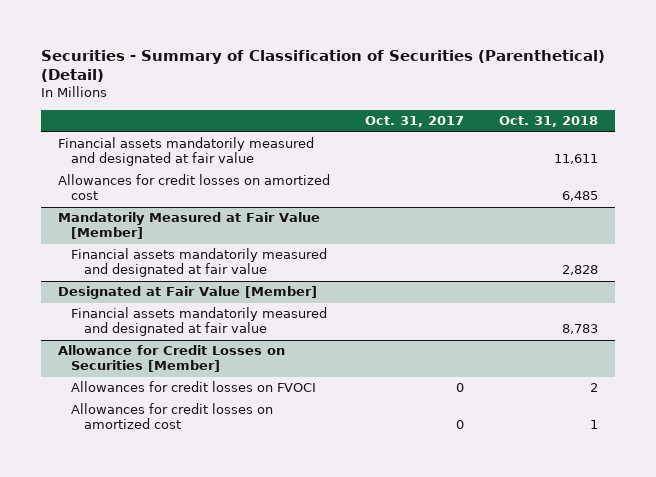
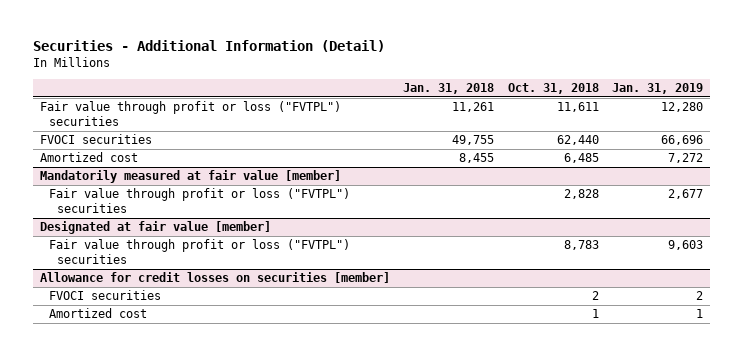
- Securities - Summary of Classification of Securities (Parenthetical) (Detail)
+ Securities - Additional Information (Detail)
- | Oct. 31, 2017 | Oct. 31, 2018
+ | Jan. 31, 2018 | Oct. 31, 2018 | Jan. 31, 2019
- Financial assets mandatorily measured and designated at fair value | | 11,611
- Allowances for credit losses on amortized cost | | 6,485
- Mandatorily Measured at Fair Value [Member]
- Financial assets mandatorily measured and designated at fair value | | 2,828
- Designated at Fair Value [Member]
- Financial assets mandatorily measured and designated at fair value | | 8,783
- Allowance for Credit Losses on Securities [Member]
- Allowances for credit losses on FVOCI | 0 | 2
- Allowances for credit losses on amortized cost | 0 | 1
+ Fair value through profit or loss ("FVTPL") securities | 11,261 | 11,611 | 12,280
+ FVOCI securities | 49,755 | 62,440 | 66,696
+ Amortized cost | 8,455 | 6,485 | 7,272
+ Mandatorily measured at fair value [member]
+ Fair value through profit or loss ("FVTPL") securities | | 2,828 | 2,677
+ Designated at fair value [member]
+ Fair value through profit or loss ("FVTPL") securities | | 8,783 | 9,603
+ Allowance for credit losses on securities [member]
+ FVOCI securities | | 2 | 2
+ Amortized cost | | 1 | 1

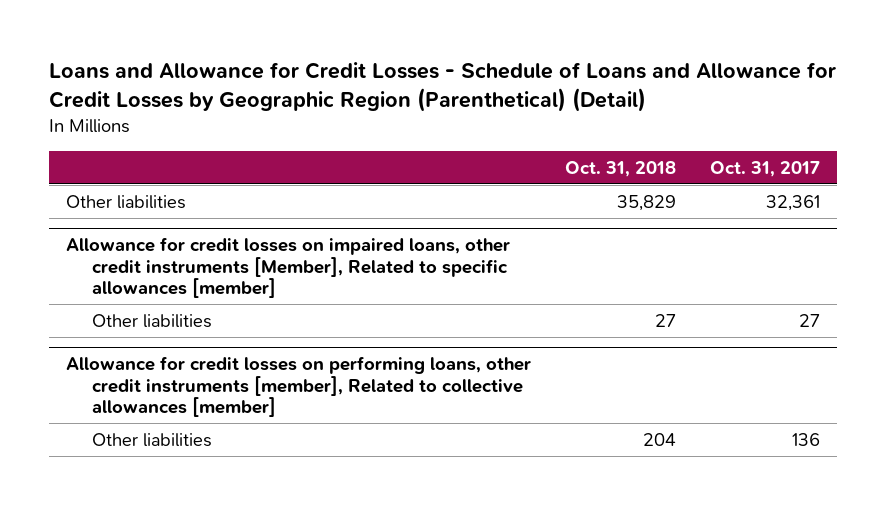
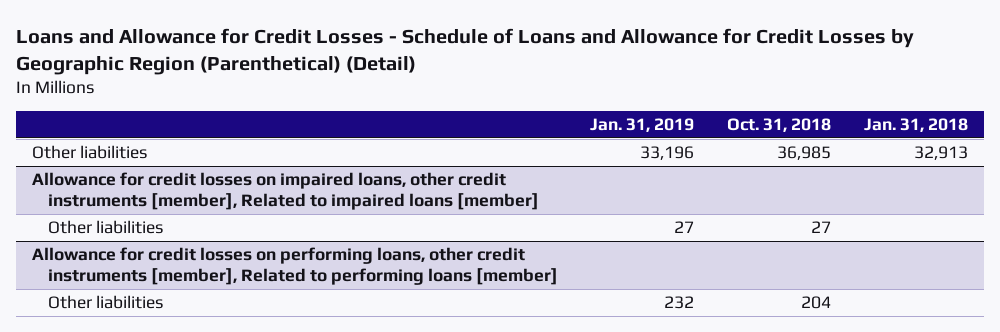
- | Oct. 31, 2018 | Oct. 31, 2017
+ | Jan. 31, 2019 | Oct. 31, 2018 | Jan. 31, 2018
- Other liabilities | 35,829 | 32,361
- Allowance for credit losses on impaired loans, other credit instruments [Member], Related to specific allowances [member]
+ Other liabilities | 33,196 | 36,985 | 32,913
+ Allowance for credit losses on impaired loans, other credit instruments [member], Related to impaired loans [member]
- Allowance for credit losses on performing loans, other credit instruments [member], Related to collective allowances [member]
+ Allowance for credit losses on performing loans, other credit instruments [member], Related to performing loans [member]

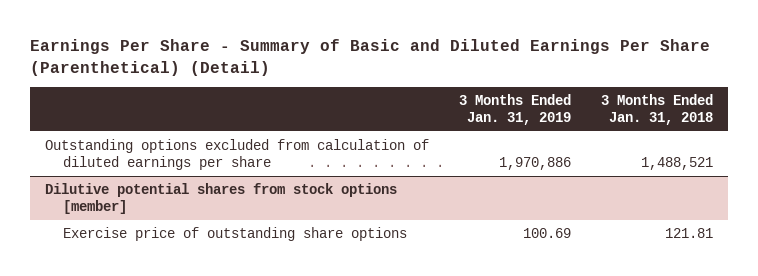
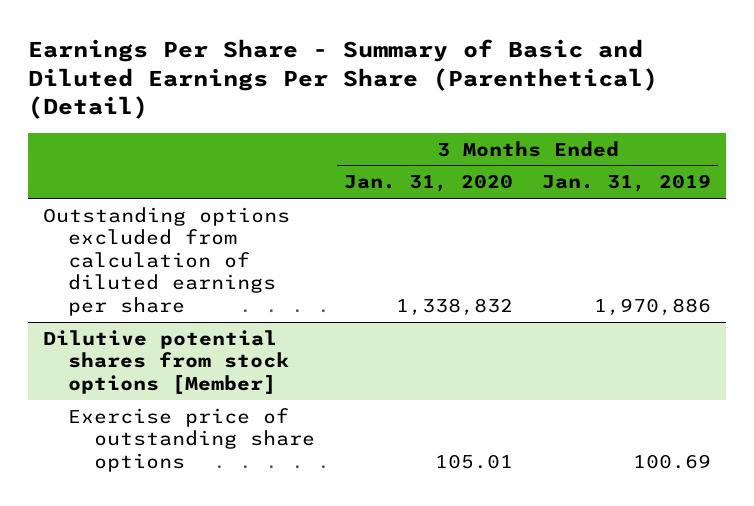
- | 3 Months Ended Jan. 31, 2019 | 3 Months Ended Jan. 31, 2018
+ | 3 Months Ended Jan. 31, 2020 | 3 Months Ended Jan. 31, 2019
- Dilutive potential shares from stock options [member]
+ Dilutive potential shares from stock options [Member]

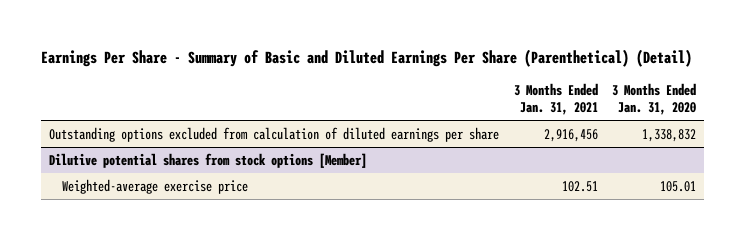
- | 3 Months Ended Jan. 31, 2020 | 3 Months Ended Jan. 31, 2019
+ | 3 Months Ended Jan. 31, 2021 | 3 Months Ended Jan. 31, 2020
@ Dilutive potential shares from stock options [Member]
- Exercise price of outstanding share options | 105.01 | 100.69
+ Weighted-average exercise price | 102.51 | 105.01

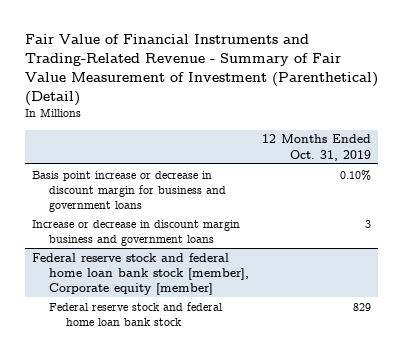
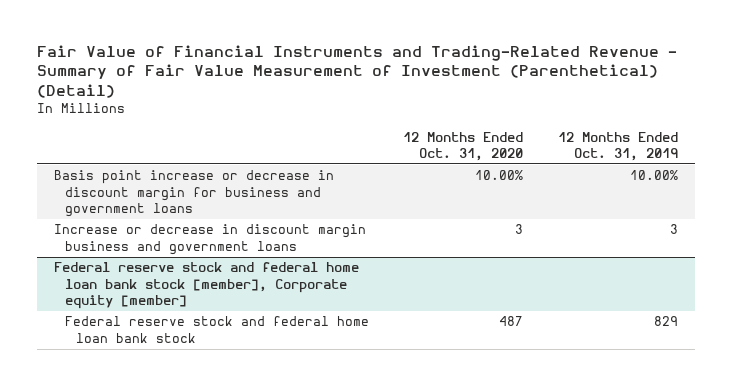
- | 12 Months Ended Oct. 31, 2019
+ | 12 Months Ended Oct. 31, 2020 | 12 Months Ended Oct. 31, 2019
- Basis point increase or decrease in discount margin for business and government loans | 0.10%
+ Basis point increase or decrease in discount margin for business and government loans | 10.00% | 10.00%

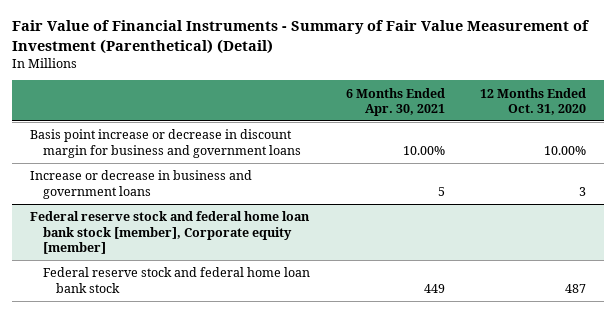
- Fair Value of Financial Instruments and Trading-Related Revenue - Summary of Fair Value Measurement of Investment (Parenthetical) (Detail)
+ Fair Value of Financial Instruments - Summary of Fair Value Measurement of Investment (Parenthetical) (Detail)
- | 12 Months Ended Oct. 31, 2020 | 12 Months Ended Oct. 31, 2019
+ | 6 Months Ended Apr. 30, 2021 | 12 Months Ended Oct. 31, 2020
- Increase or decrease in discount margin business and government loans | 3 | 3
+ Increase or decrease in business and government loans | 5 | 3

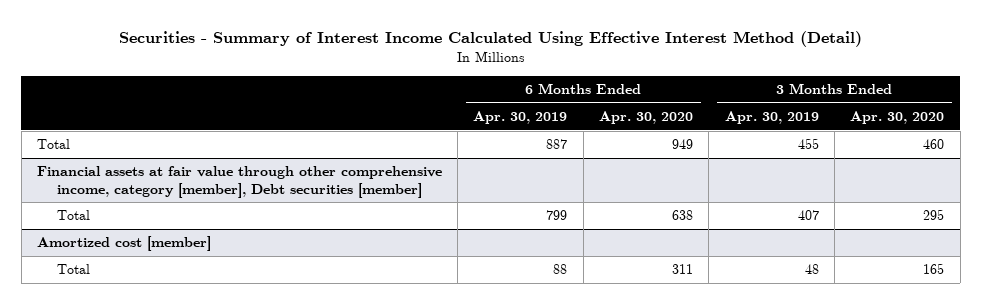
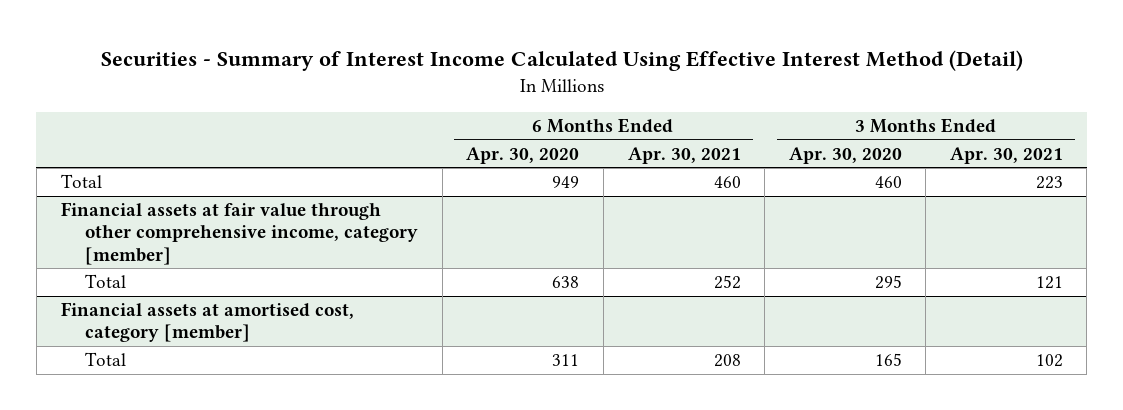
- | 6 Months Ended Apr. 30, 2019 | 6 Months Ended Apr. 30, 2020 | 3 Months Ended Apr. 30, 2019 | 3 Months Ended Apr. 30, 2020
+ | 6 Months Ended Apr. 30, 2020 | 6 Months Ended Apr. 30, 2021 | 3 Months Ended Apr. 30, 2020 | 3 Months Ended Apr. 30, 2021
- Financial assets at fair value through other comprehensive income, category [member], Debt securities [member]
+ Financial assets at fair value through other comprehensive income, category [member]
- Amortized cost [member]
+ Financial assets at amortised cost, category [member]

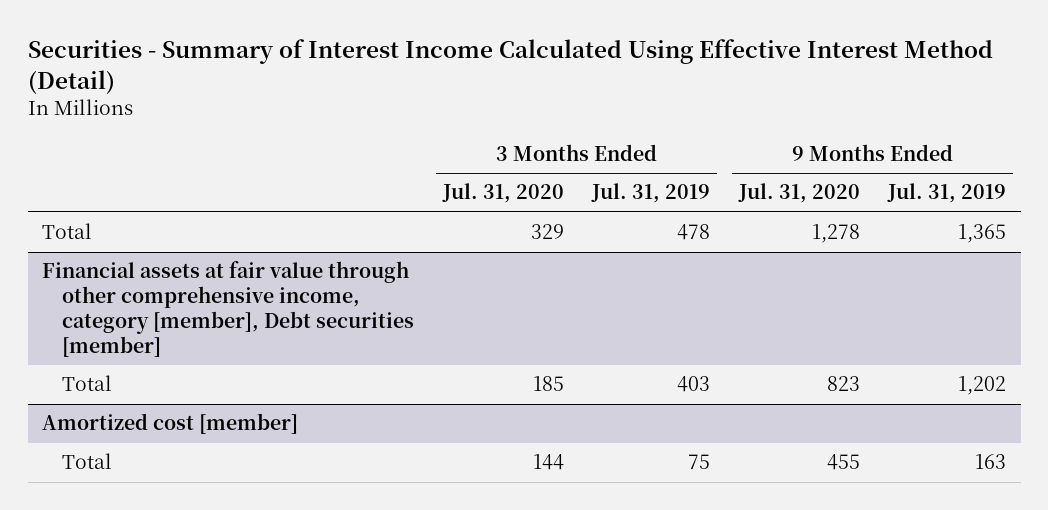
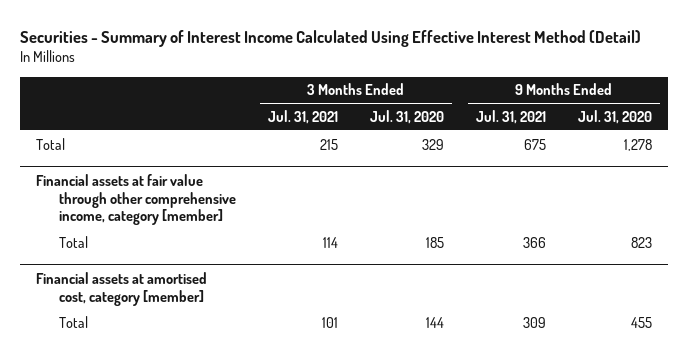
- | 3 Months Ended Jul. 31, 2020 | 3 Months Ended Jul. 31, 2019 | 9 Months Ended Jul. 31, 2020 | 9 Months Ended Jul. 31, 2019
+ | 3 Months Ended Jul. 31, 2021 | 3 Months Ended Jul. 31, 2020 | 9 Months Ended Jul. 31, 2021 | 9 Months Ended Jul. 31, 2020
- Financial assets at fair value through other comprehensive income, category [member], Debt securities [member]
+ Financial assets at fair value through other comprehensive income, category [member]
- Amortized cost [member]
+ Financial assets at amortised cost, category [member]

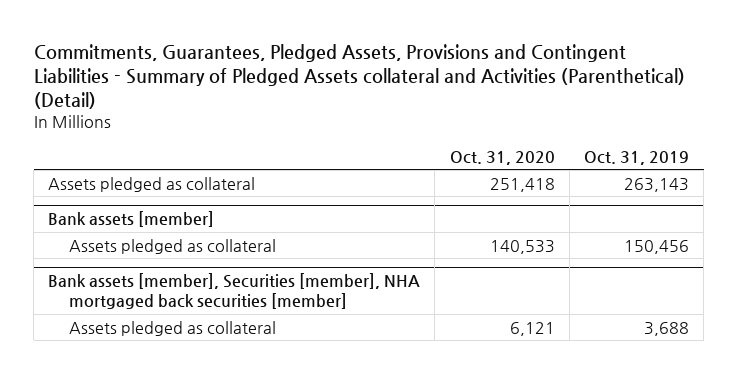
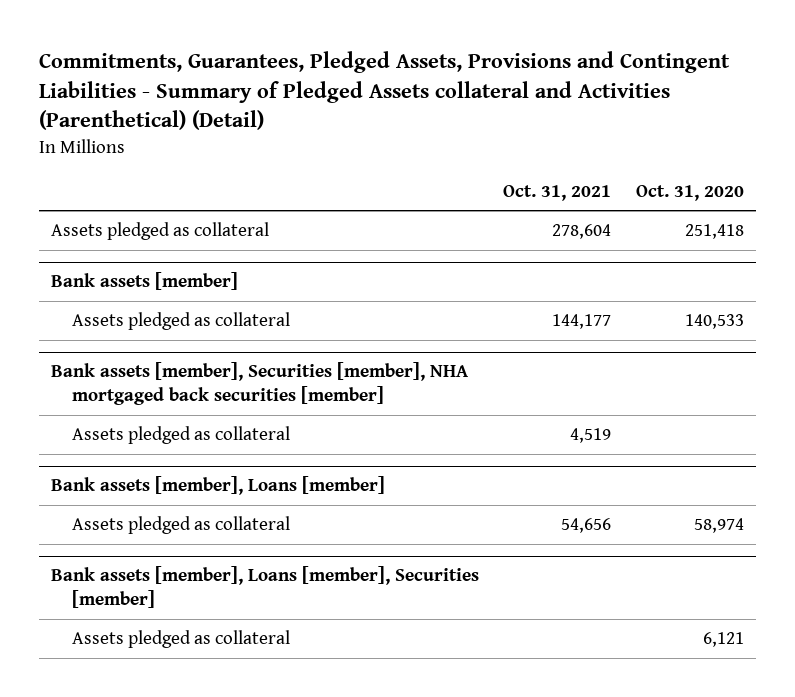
- | Oct. 31, 2020 | Oct. 31, 2019
+ | Oct. 31, 2021 | Oct. 31, 2020
@ Bank assets [member], Securities [member], NHA mortgaged back securities [member]
+ Assets pledged as collateral | 4,519 |
+ Bank assets [member], Loans [member]
+ Assets pledged as collateral | 54,656 | 58,974
+ Bank assets [member], Loans [member], Securities [member]

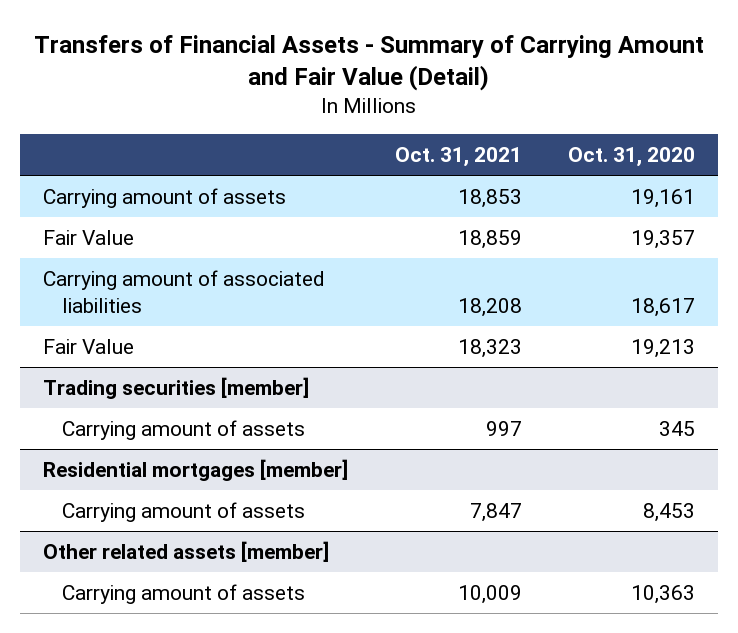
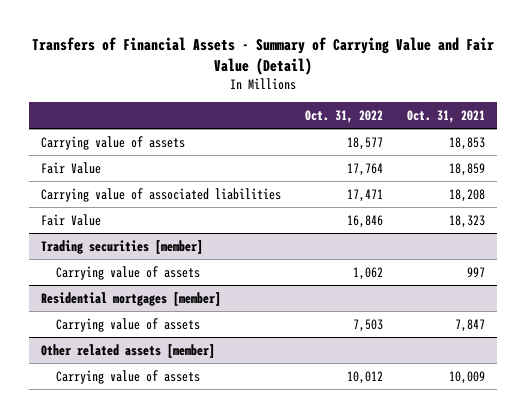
- Transfers of Financial Assets - Summary of Carrying Amount and Fair Value (Detail)
+ Transfers of Financial Assets - Summary of Carrying Value and Fair Value (Detail)
- | Oct. 31, 2021 | Oct. 31, 2020
+ | Oct. 31, 2022 | Oct. 31, 2021
- Carrying amount of assets | 18,853 | 19,161
+ Carrying value of assets | 18,577 | 18,853
- Carrying amount of associated liabilities | 18,208 | 18,617
+ Carrying value of associated liabilities | 17,471 | 18,208
@ Trading securities [member]
- Carrying amount of assets | 997 | 345
+ Carrying value of assets | 1,062 | 997
@ Residential mortgages [member]
- Carrying amount of assets | 7,847 | 8,453
+ Carrying value of assets | 7,503 | 7,847
@ Other related assets [member]
- Carrying amount of assets | 10,009 | 10,363
+ Carrying value of assets | 10,012 | 10,009

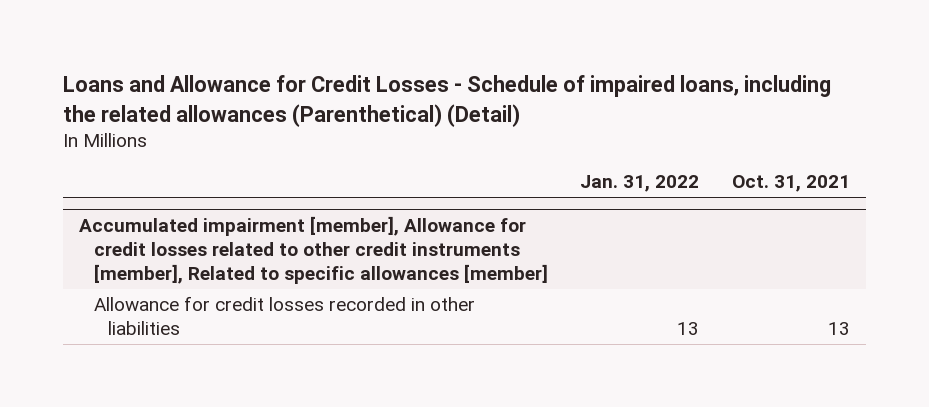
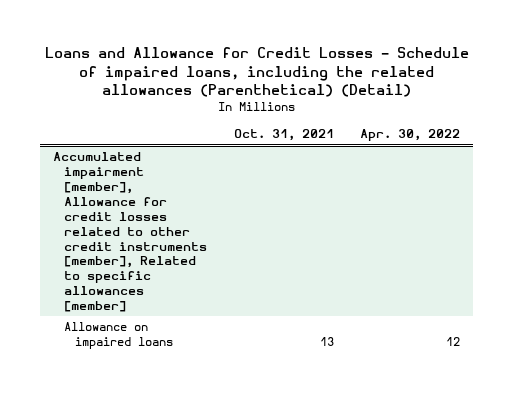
- | Jan. 31, 2022 | Oct. 31, 2021
+ | Oct. 31, 2021 | Apr. 30, 2022
@ Accumulated impairment [member], Allowance for credit losses related to other credit instruments [member], Related to specific allowances [member]
- Allowance for credit losses recorded in other liabilities | 13 | 13
+ Allowance on impaired loans | 13 | 12

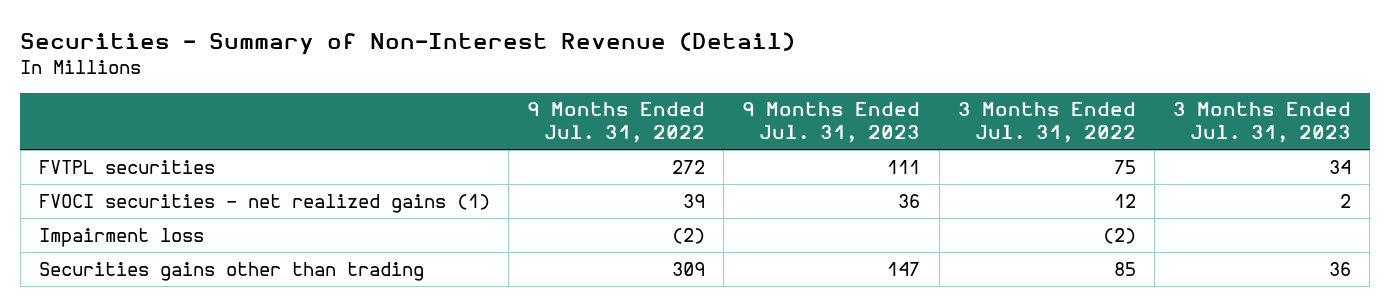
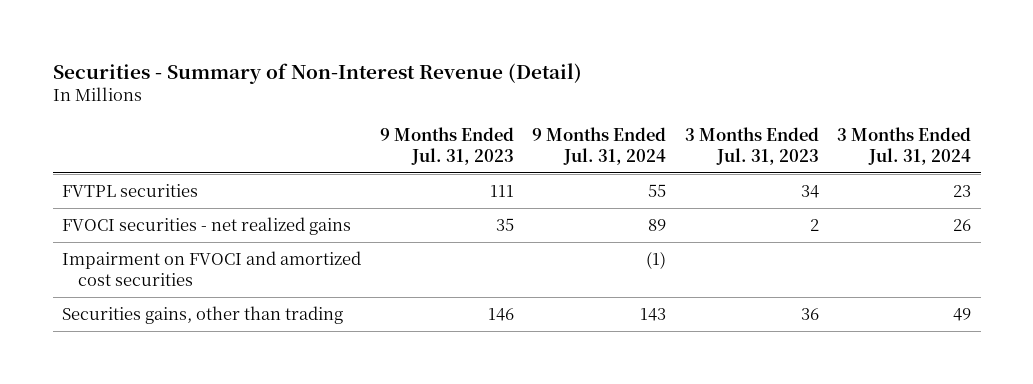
- | 9 Months Ended Jul. 31, 2022 | 9 Months Ended Jul. 31, 2023 | 3 Months Ended Jul. 31, 2022 | 3 Months Ended Jul. 31, 2023
+ | 9 Months Ended Jul. 31, 2023 | 9 Months Ended Jul. 31, 2024 | 3 Months Ended Jul. 31, 2023 | 3 Months Ended Jul. 31, 2024
- FVOCI securities - net realized gains (1) | 39 | 36 | 12 | 2
- Impairment loss | (2) | | (2) |
- Securities gains other than trading | 309 | 147 | 85 | 36
+ FVOCI securities - net realized gains | 35 | 89 | 2 | 26
+ Impairment on FVOCI and amortized cost securities | | (1) | |
+ Securities gains, other than trading | 146 | 143 | 36 | 49

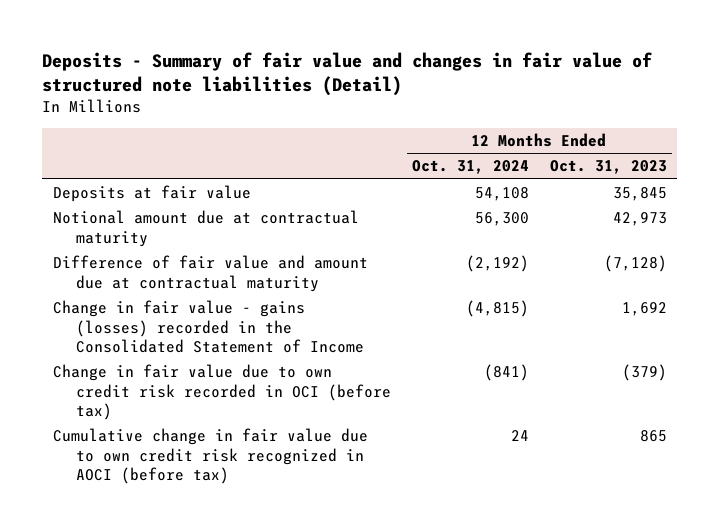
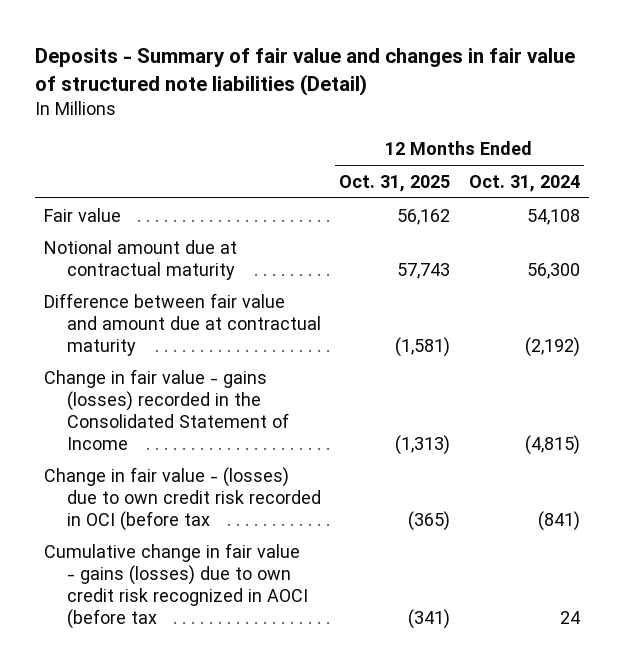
- | 12 Months Ended Oct. 31, 2024 | 12 Months Ended Oct. 31, 2023
+ | 12 Months Ended Oct. 31, 2025 | 12 Months Ended Oct. 31, 2024
- Deposits at fair value | 54,108 | 35,845
+ Fair value | 56,162 | 54,108
- Difference of fair value and amount due at contractual maturity | (2,192) | (7,128)
+ Difference between fair value and amount due at contractual maturity | (1,581) | (2,192)
- Change in fair value due to own credit risk recorded in OCI (before tax) | (841) | (379)
- Cumulative change in fair value due to own credit risk recognized in AOCI (before tax) | 24 | 865
+ Change in fair value - (losses) due to own credit risk recorded in OCI (before tax | (365) | (841)
+ Cumulative change in fair value - gains (losses) due to own credit risk recognized in AOCI (before tax | (341) | 24

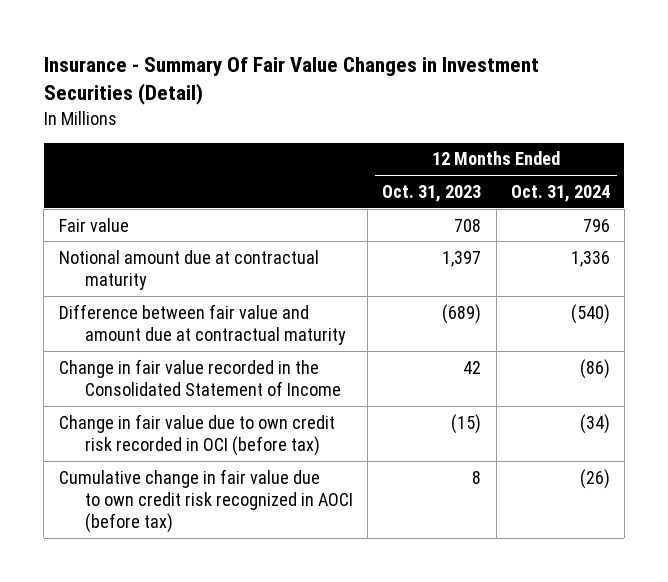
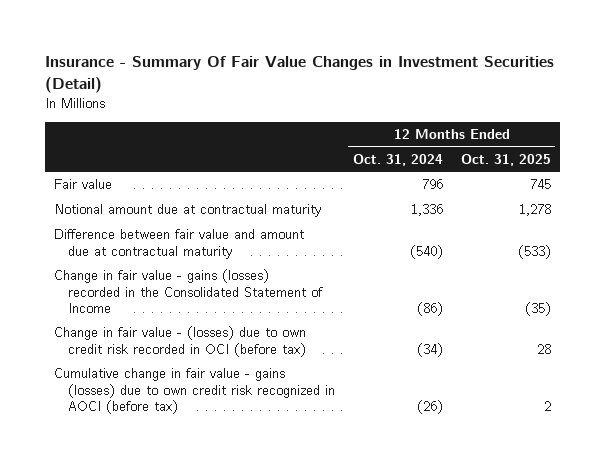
- | 12 Months Ended Oct. 31, 2023 | 12 Months Ended Oct. 31, 2024
+ | 12 Months Ended Oct. 31, 2024 | 12 Months Ended Oct. 31, 2025
- Change in fair value recorded in the Consolidated Statement of Income | 42 | (86)
- Change in fair value due to own credit risk recorded in OCI (before tax) | (15) | (34)
- Cumulative change in fair value due to own credit risk recognized in AOCI (before tax) | 8 | (26)
+ Change in fair value - gains (losses) recorded in the Consolidated Statement of Income | (86) | (35)
+ Change in fair value - (losses) due to own credit risk recorded in OCI (before tax) | (34) | 28
+ Cumulative change in fair value - gains (losses) due to own credit risk recognized in AOCI (before tax) | (26) | 2

